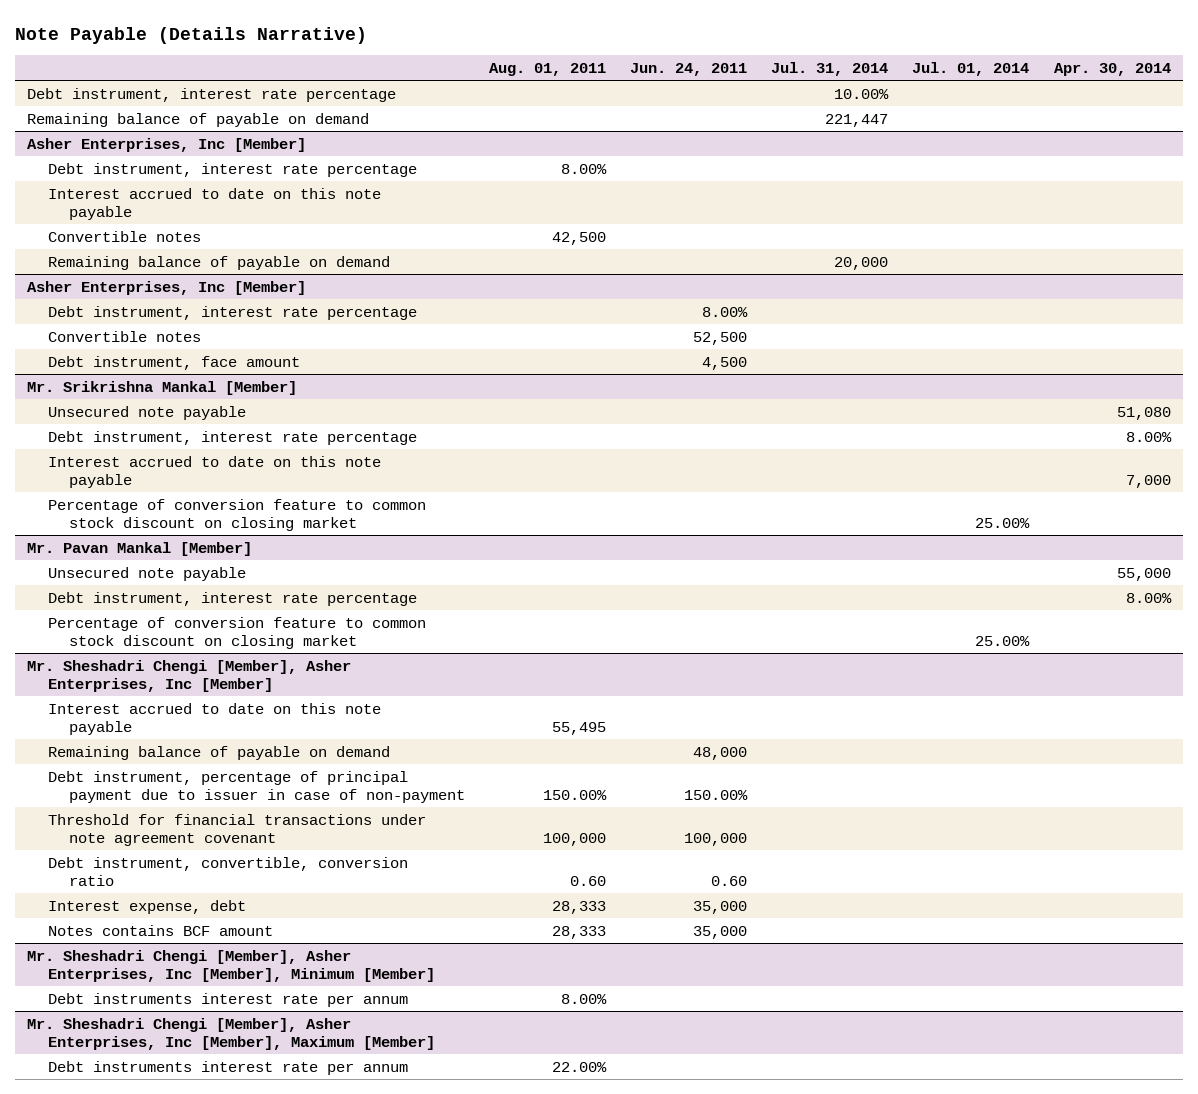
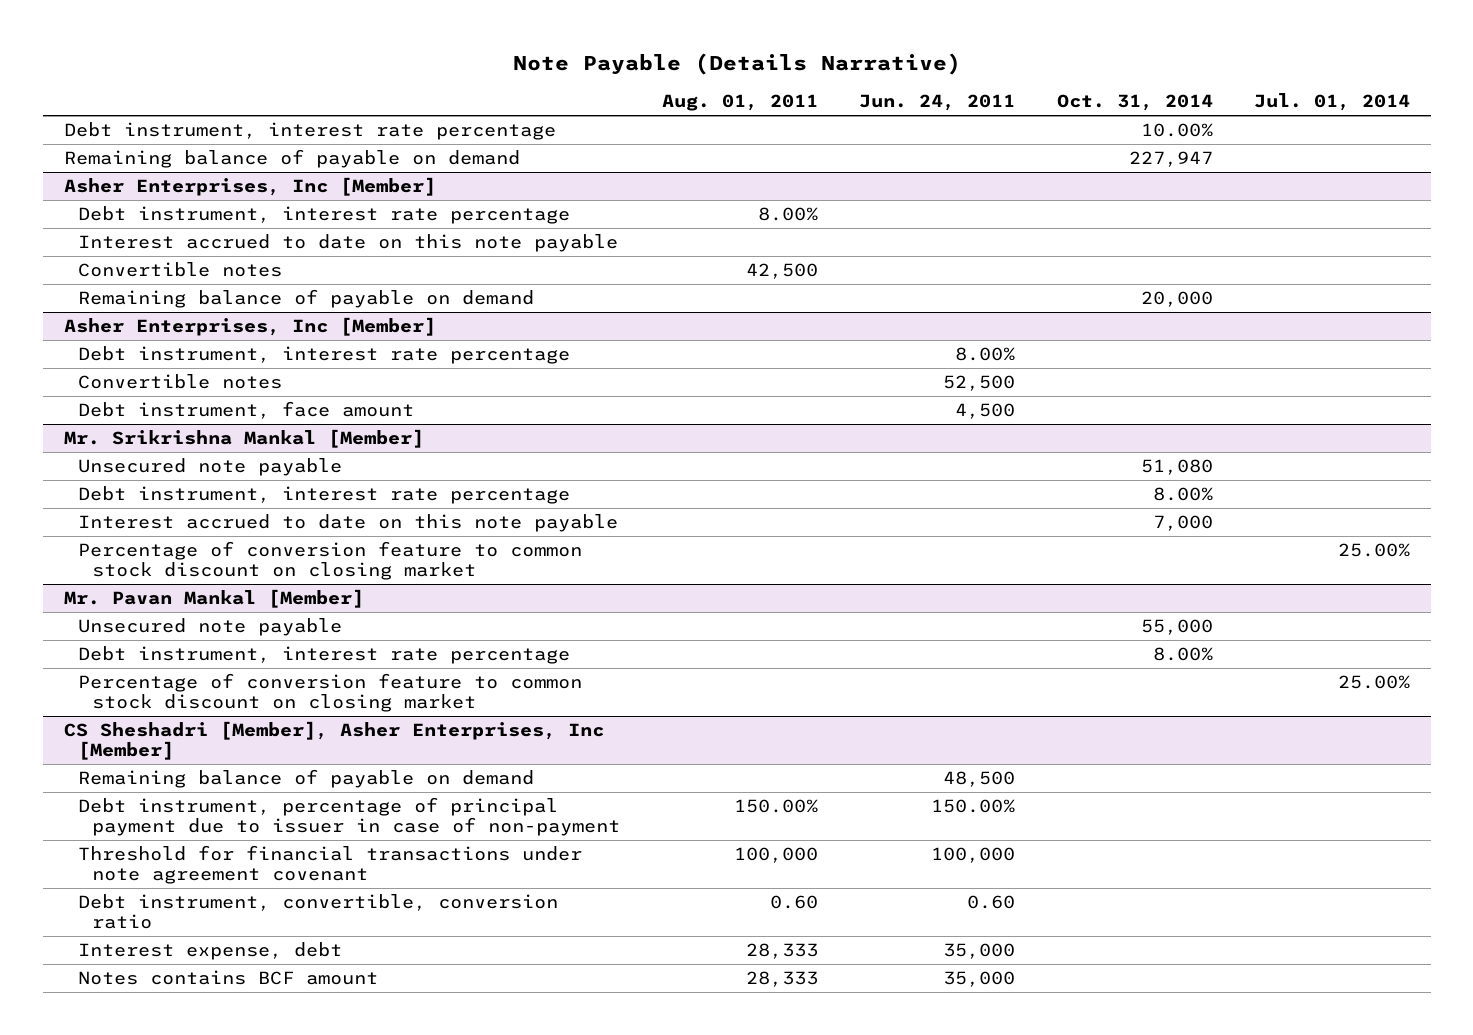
- | Aug. 01, 2011 | Jun. 24, 2011 | Jul. 31, 2014 | Jul. 01, 2014 | Apr. 30, 2014
+ | Aug. 01, 2011 | Jun. 24, 2011 | Oct. 31, 2014 | Jul. 01, 2014
- Mr. Sheshadri Chengi [Member], Asher Enterprises, Inc [Member]
- Interest accrued to date on this note payable | 55,495 | | | |
- Remaining balance of payable on demand | | 48,000 | | |
+ CS Sheshadri [Member], Asher Enterprises, Inc [Member]
+ Remaining balance of payable on demand | | 48,500 | |
- Mr. Sheshadri Chengi [Member], Asher Enterprises, Inc [Member], Minimum [Member]
- Debt instruments interest rate per annum | 8.00% | | | |
- Mr. Sheshadri Chengi [Member], Asher Enterprises, Inc [Member], Maximum [Member]
- Debt instruments interest rate per annum | 22.00% | | | |

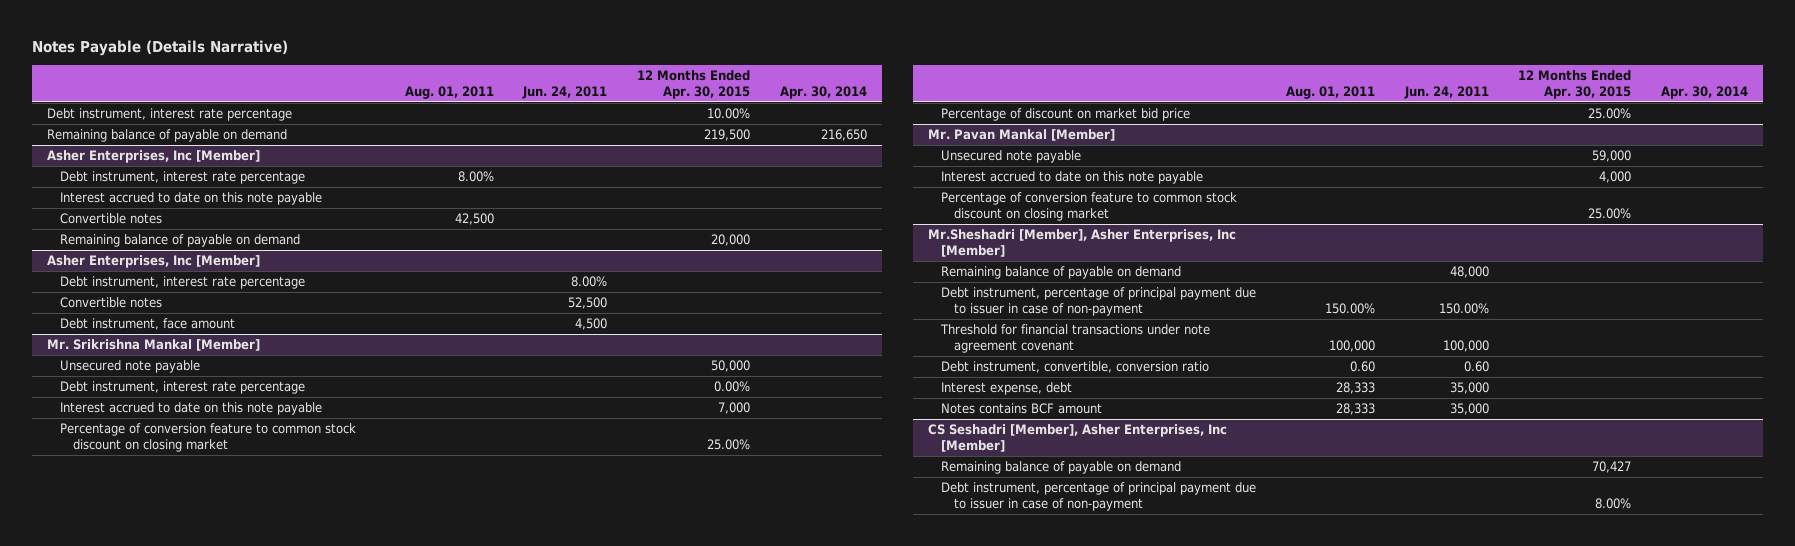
- Note Payable (Details Narrative)
+ Notes Payable (Details Narrative)
- | Aug. 01, 2011 | Jun. 24, 2011 | Oct. 31, 2014 | Jul. 01, 2014
+ | Aug. 01, 2011 | Jun. 24, 2011 | 12 Months Ended Apr. 30, 2015 | Apr. 30, 2014
@ Mr. Srikrishna Mankal [Member]
+ Percentage of discount on market bid price | | | 25.00% |
@ Mr. Pavan Mankal [Member]
- Debt instrument, interest rate percentage | | | 8.00% |
+ Interest accrued to date on this note payable | | | 4,000 |
- CS Sheshadri [Member], Asher Enterprises, Inc [Member]
- Remaining balance of payable on demand | | 48,500 | |
+ Mr.Sheshadri [Member], Asher Enterprises, Inc [Member]
+ Remaining balance of payable on demand | | 48,000 | |
+ CS Seshadri [Member], Asher Enterprises, Inc [Member]
+ Remaining balance of payable on demand | | | 70,427 |
+ Debt instrument, percentage of principal payment due to issuer in case of non-payment | | | 8.00% |

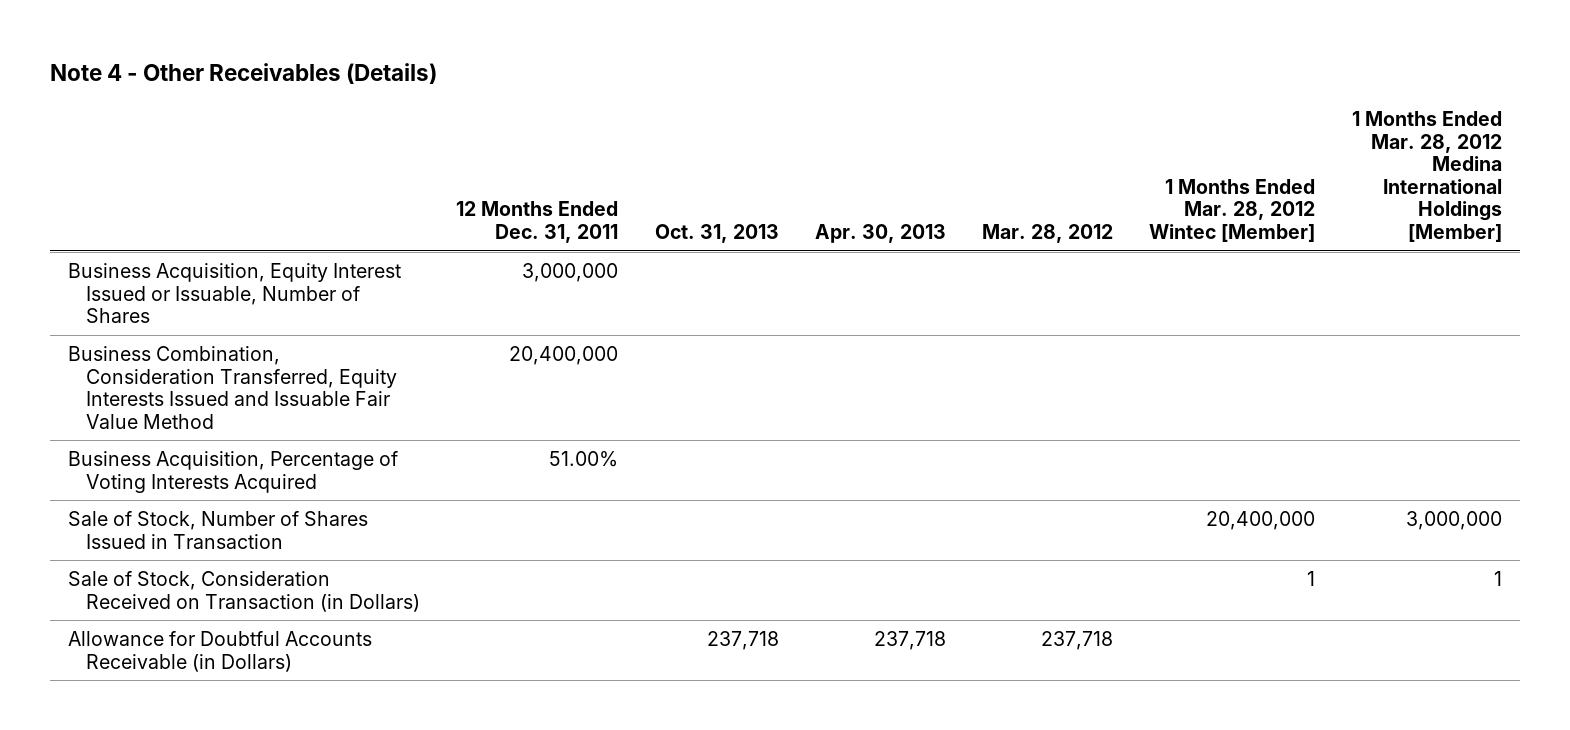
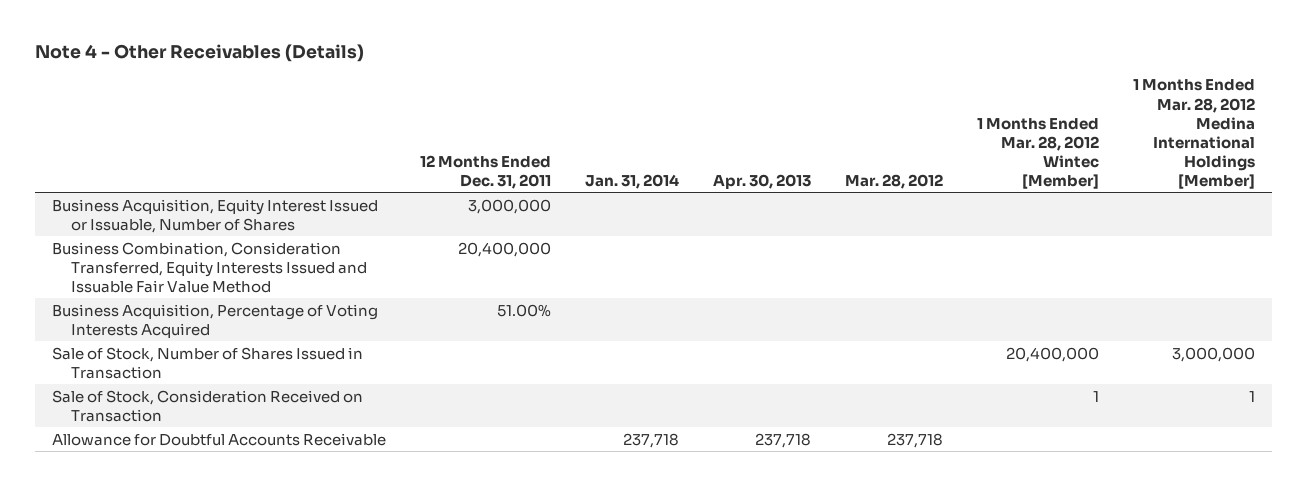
- | 12 Months Ended Dec. 31, 2011 | Oct. 31, 2013 | Apr. 30, 2013 | Mar. 28, 2012 | 1 Months Ended Mar. 28, 2012 Wintec [Member] | 1 Months Ended Mar. 28, 2012 Medina International Holdings [Member]
+ | 12 Months Ended Dec. 31, 2011 | Jan. 31, 2014 | Apr. 30, 2013 | Mar. 28, 2012 | 1 Months Ended Mar. 28, 2012 Wintec [Member] | 1 Months Ended Mar. 28, 2012 Medina International Holdings [Member]
- Sale of Stock, Consideration Received on Transaction (in Dollars) | | | | | 1 | 1
- Allowance for Doubtful Accounts Receivable (in Dollars) | | 237,718 | 237,718 | 237,718 | |
+ Sale of Stock, Consideration Received on Transaction | | | | | 1 | 1
+ Allowance for Doubtful Accounts Receivable | | 237,718 | 237,718 | 237,718 | |

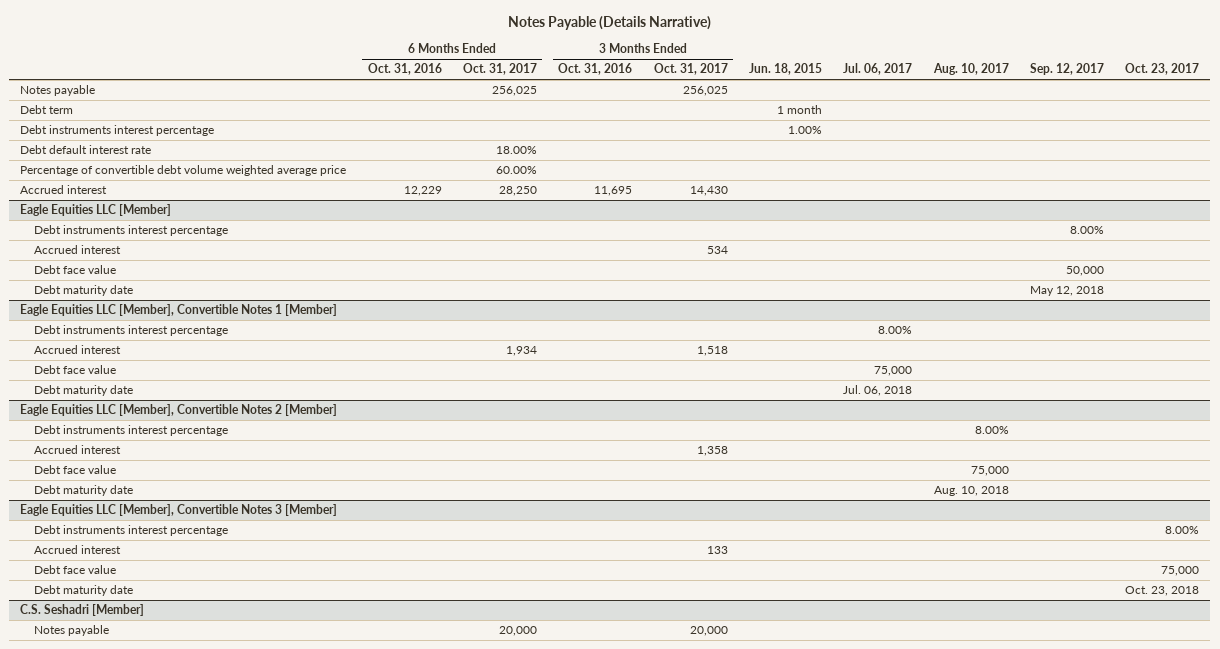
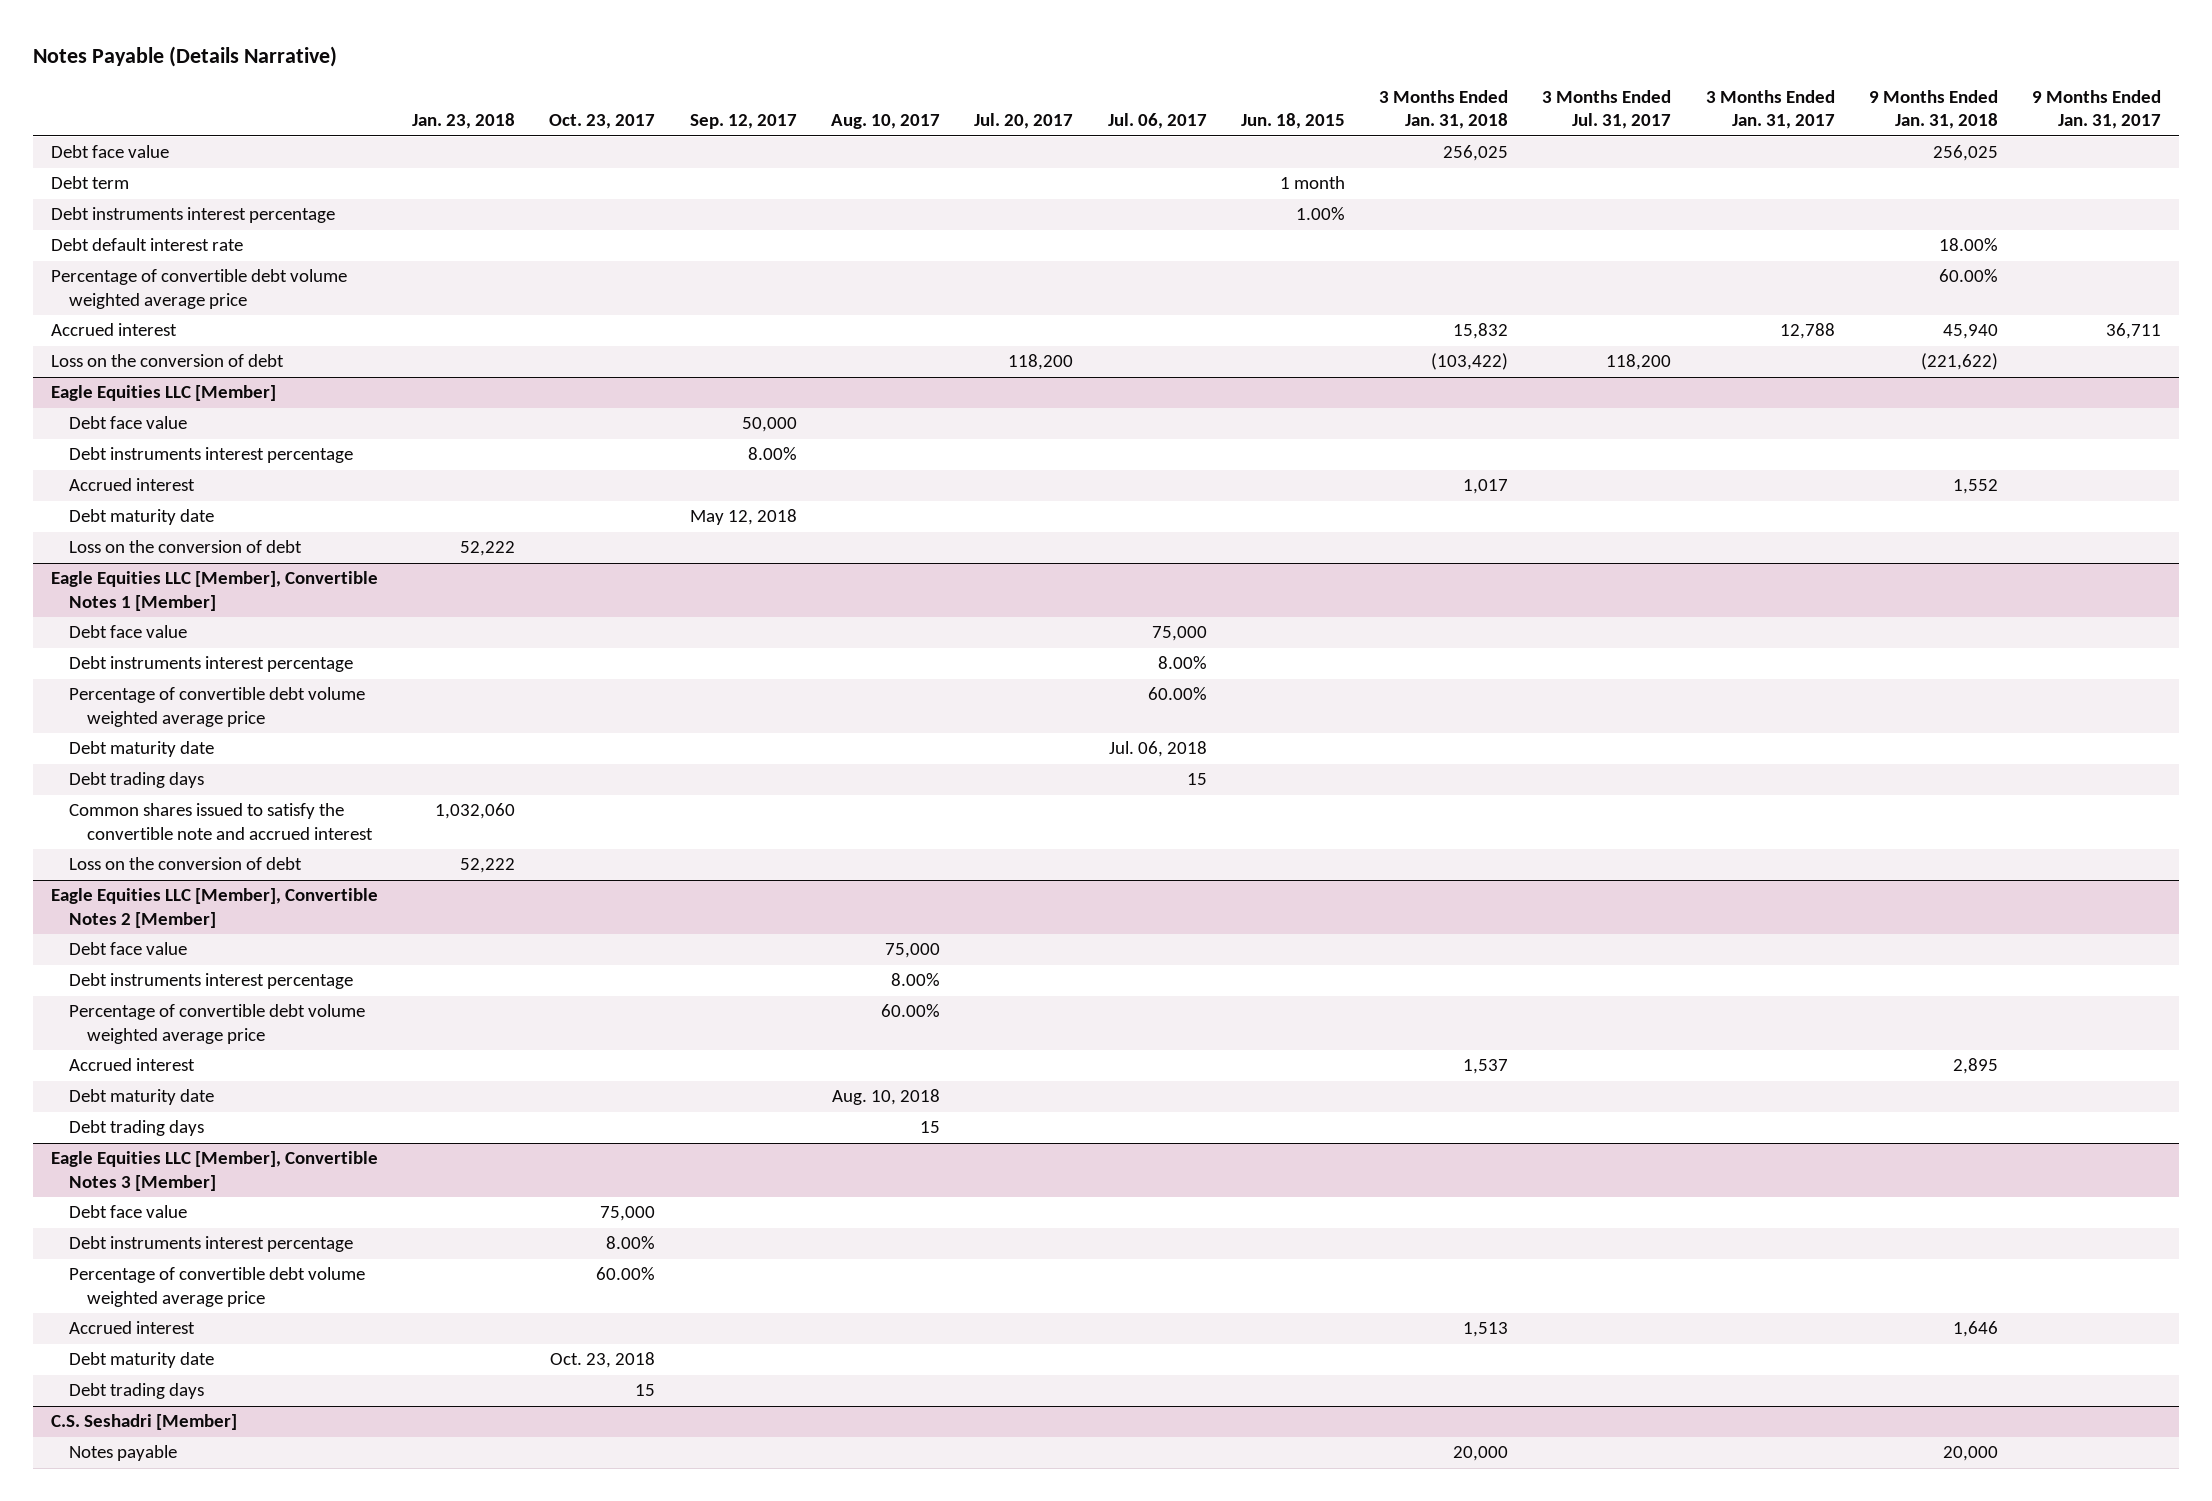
- | 6 Months Ended Oct. 31, 2016 | 6 Months Ended Oct. 31, 2017 | 3 Months Ended Oct. 31, 2016 | 3 Months Ended Oct. 31, 2017 | Jun. 18, 2015 | Jul. 06, 2017 | Aug. 10, 2017 | Sep. 12, 2017 | Oct. 23, 2017
+ | Jan. 23, 2018 | Oct. 23, 2017 | Sep. 12, 2017 | Aug. 10, 2017 | Jul. 20, 2017 | Jul. 06, 2017 | Jun. 18, 2015 | 3 Months Ended Jan. 31, 2018 | 3 Months Ended Jul. 31, 2017 | 3 Months Ended Jan. 31, 2017 | 9 Months Ended Jan. 31, 2018 | 9 Months Ended Jan. 31, 2017
- Notes payable | | 256,025 | | 256,025 | | | | |
+ Debt face value | | | | | | | | 256,025 | | | 256,025 |
+ Loss on the conversion of debt | | | | | 118,200 | | | (103,422) | 118,200 | | (221,622) |
@ Eagle Equities LLC [Member]
moved up: Debt face value | | | 50,000 | | | | | | | | |
+ Loss on the conversion of debt | 52,222 | | | | | | | | | | |
@ Eagle Equities LLC [Member], Convertible Notes 1 [Member]
- Accrued interest | | 1,934 | | 1,518 | | | | |
moved down: Debt instruments interest percentage | | | | | | 8.00% | | | | | |
+ Percentage of convertible debt volume weighted average price | | | | | | 60.00% | | | | | |
+ Debt trading days | | | | | | 15 | | | | | |
+ Common shares issued to satisfy the convertible note and accrued interest | 1,032,060 | | | | | | | | | | |
+ Loss on the conversion of debt | 52,222 | | | | | | | | | | |
@ Eagle Equities LLC [Member], Convertible Notes 2 [Member]
moved up: Debt face value | | | | 75,000 | | | | | | | |
+ Percentage of convertible debt volume weighted average price | | | | 60.00% | | | | | | | |
+ Debt trading days | | | | 15 | | | | | | | |
@ Eagle Equities LLC [Member], Convertible Notes 3 [Member]
moved up: Debt face value | | 75,000 | | | | | | | | | |
+ Percentage of convertible debt volume weighted average price | | 60.00% | | | | | | | | | |
+ Debt trading days | | 15 | | | | | | | | | |

